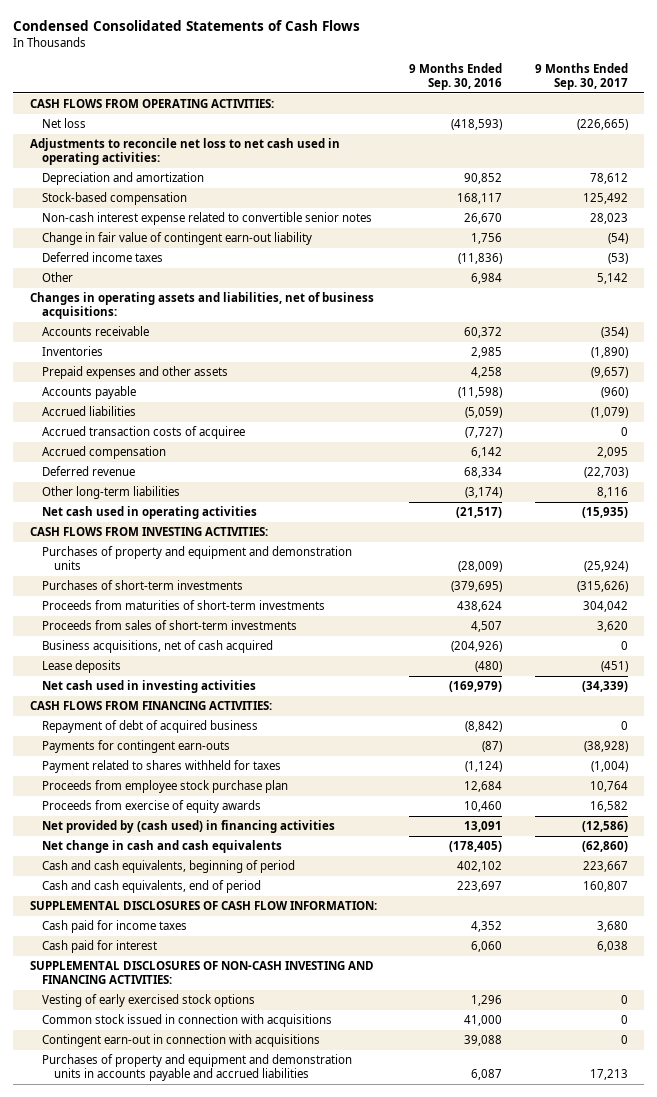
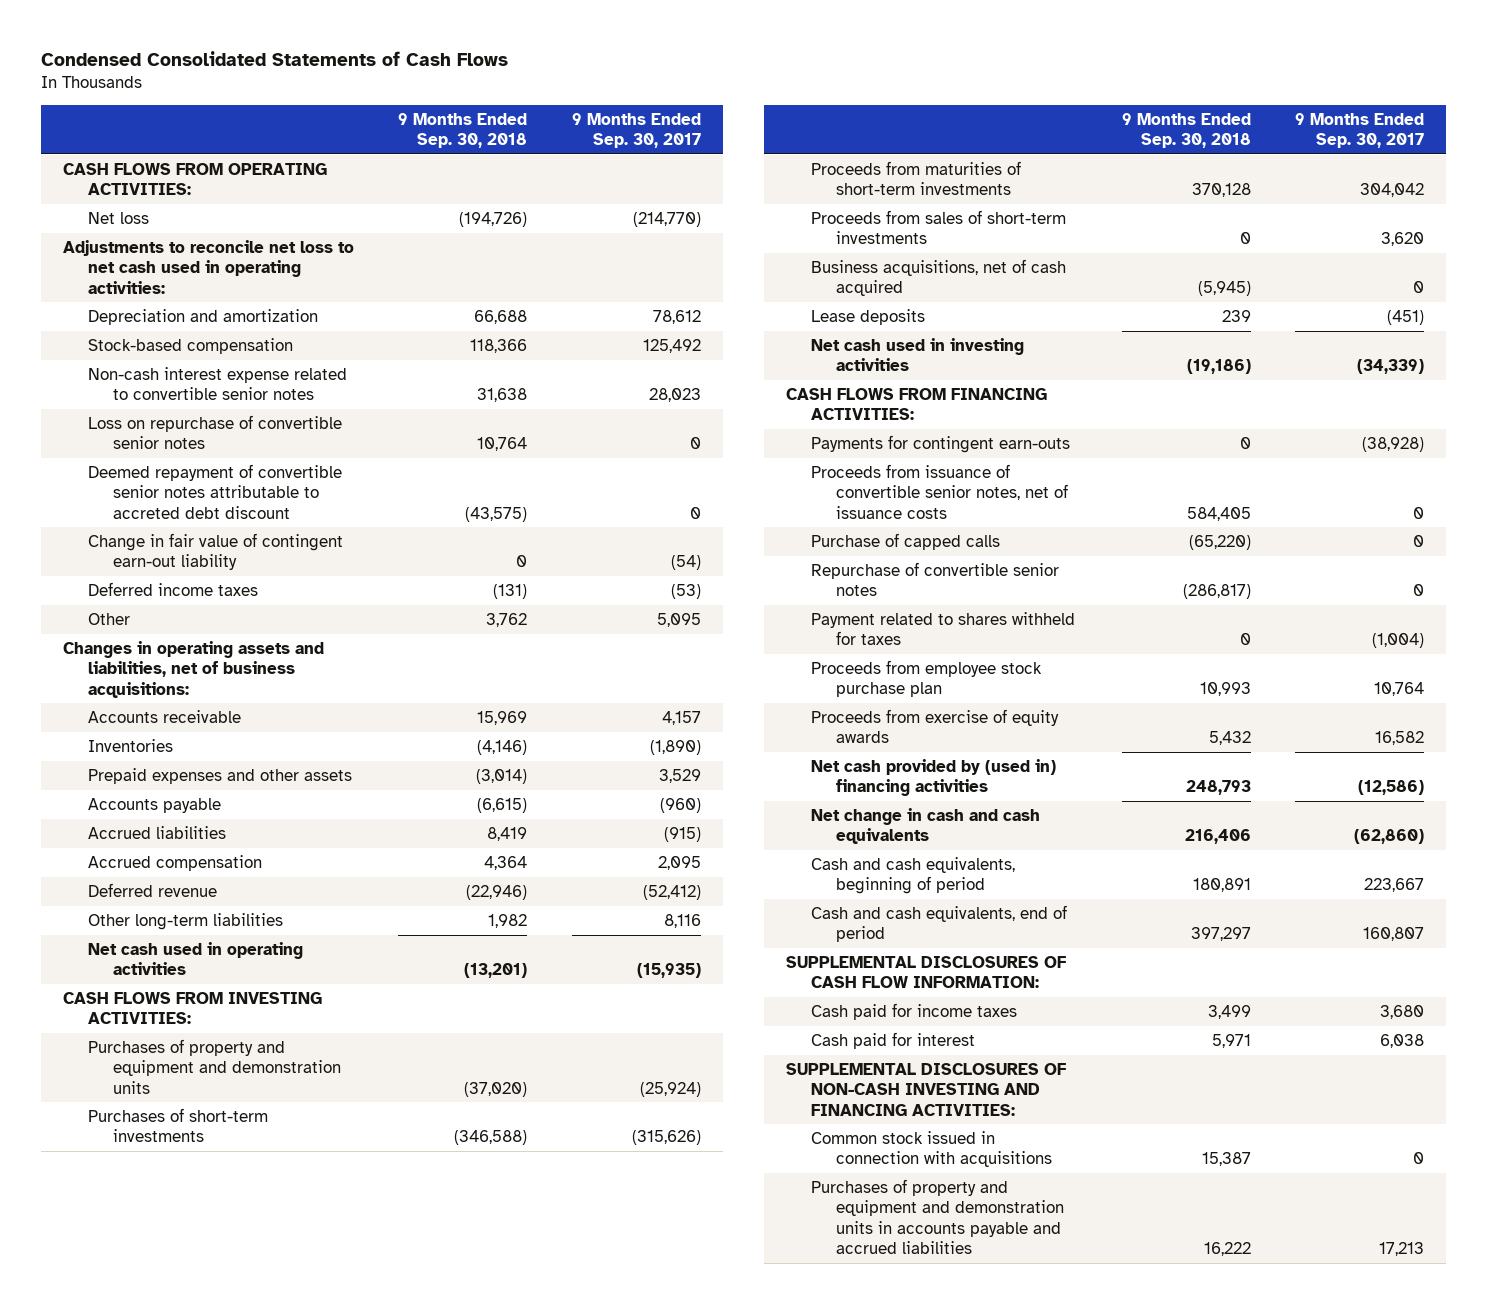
- | 9 Months Ended Sep. 30, 2016 | 9 Months Ended Sep. 30, 2017
+ | 9 Months Ended Sep. 30, 2018 | 9 Months Ended Sep. 30, 2017
- Net loss | (418,593) | (226,665)
+ Net loss | (194,726) | (214,770)
+ Loss on repurchase of convertible senior notes | 10,764 | 0
+ Deemed repayment of convertible senior notes attributable to accreted debt discount | (43,575) | 0
- Other | 6,984 | 5,142
+ Other | 3,762 | 5,095
- Accounts receivable | 60,372 | (354)
+ Accounts receivable | 15,969 | 4,157
- Prepaid expenses and other assets | 4,258 | (9,657)
+ Prepaid expenses and other assets | (3,014) | 3,529
- Accrued liabilities | (5,059) | (1,079)
- Accrued transaction costs of acquiree | (7,727) | 0
+ Accrued liabilities | 8,419 | (915)
- Deferred revenue | 68,334 | (22,703)
+ Deferred revenue | (22,946) | (52,412)
- Repayment of debt of acquired business | (8,842) | 0
+ Proceeds from issuance of convertible senior notes, net of issuance costs | 584,405 | 0
+ Purchase of capped calls | (65,220) | 0
+ Repurchase of convertible senior notes | (286,817) | 0
- Net provided by (cash used) in financing activities | 13,091 | (12,586)
+ Net cash provided by (used in) financing activities | 248,793 | (12,586)
- Vesting of early exercised stock options | 1,296 | 0
- Contingent earn-out in connection with acquisitions | 39,088 | 0

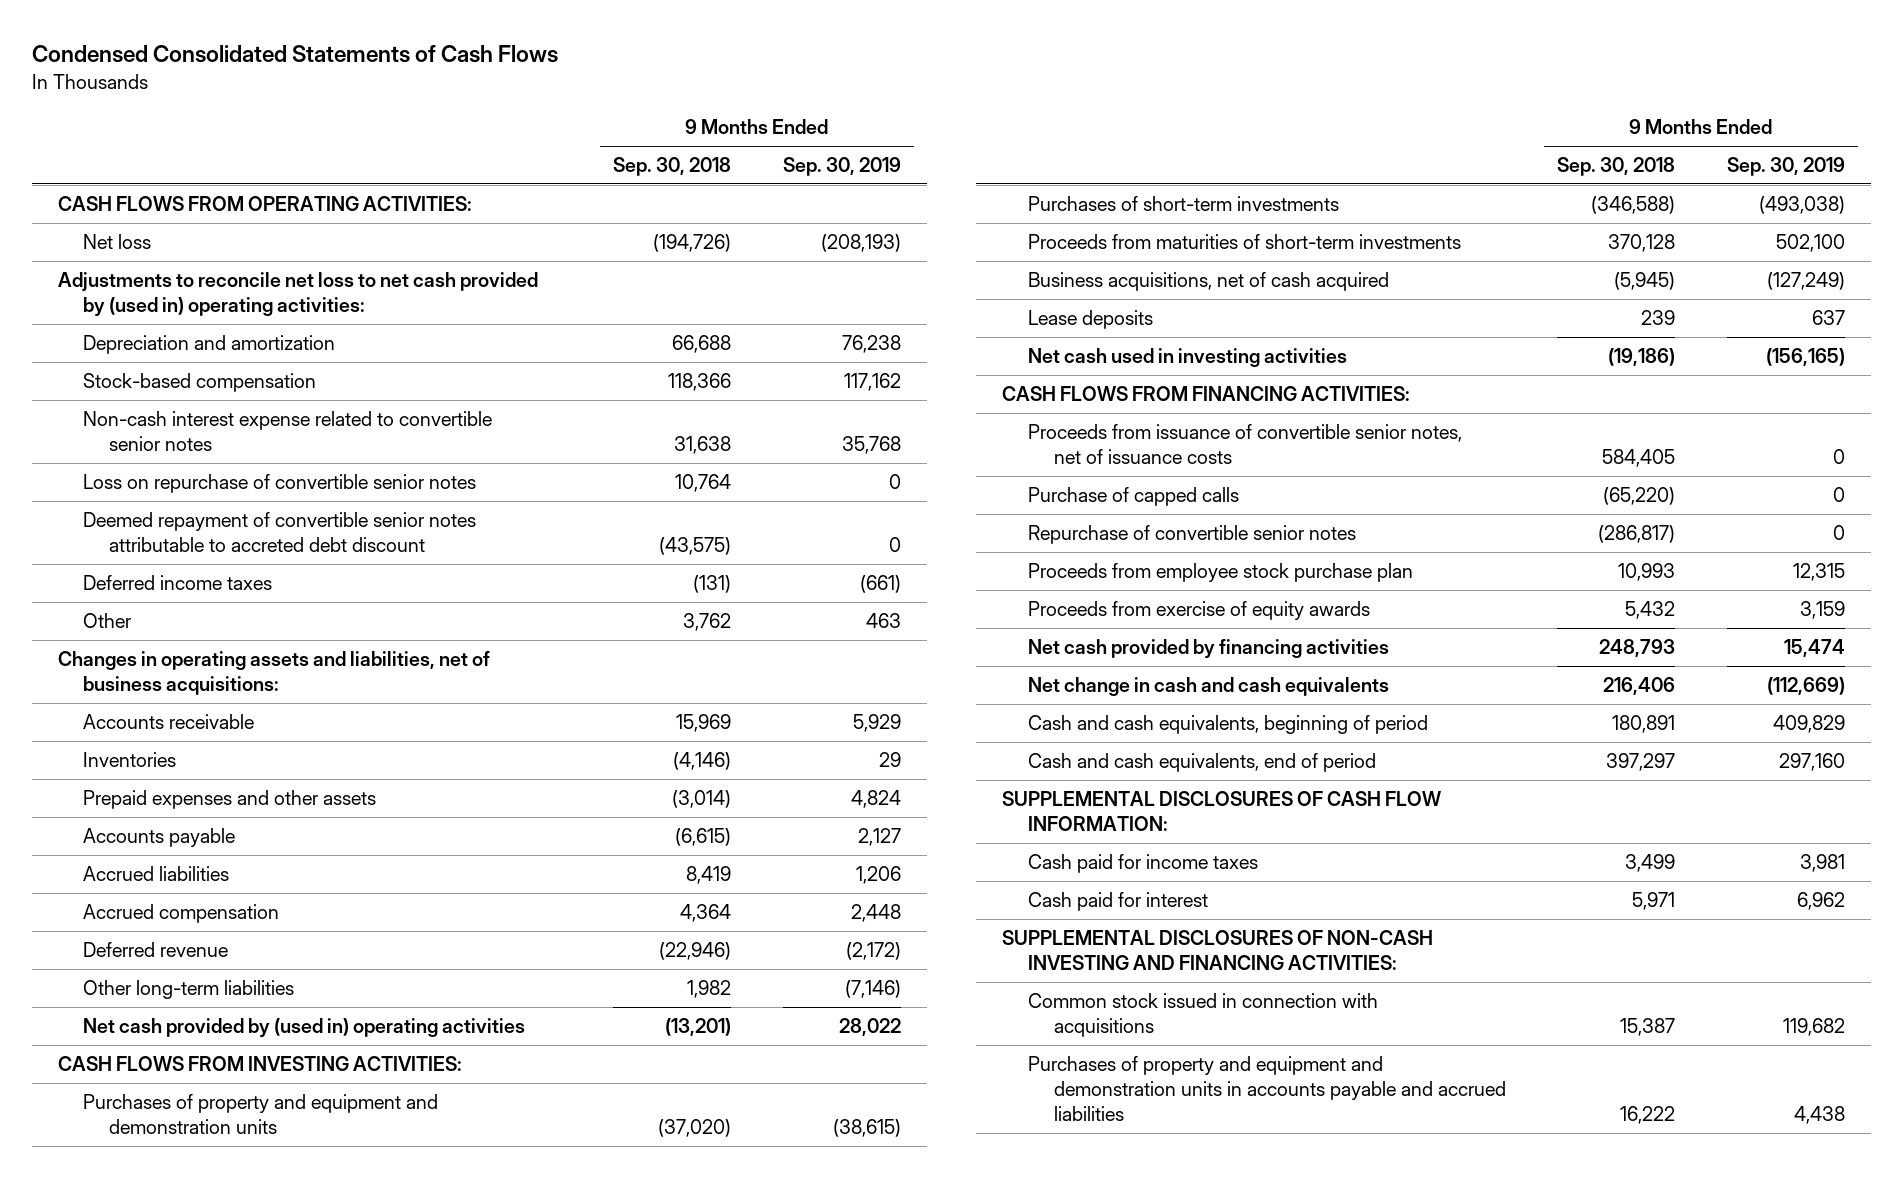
- | 9 Months Ended Sep. 30, 2018 | 9 Months Ended Sep. 30, 2017
+ | 9 Months Ended Sep. 30, 2018 | 9 Months Ended Sep. 30, 2019
- Adjustments to reconcile net loss to net cash used in operating activities:
+ Adjustments to reconcile net loss to net cash provided by (used in) operating activities:
- Change in fair value of contingent earn-out liability | 0 | (54)
- Net cash used in operating activities | (13,201) | (15,935)
+ Net cash provided by (used in) operating activities | (13,201) | 28,022
- Proceeds from sales of short-term investments | 0 | 3,620
- Payments for contingent earn-outs | 0 | (38,928)
- Payment related to shares withheld for taxes | 0 | (1,004)
- Net cash provided by (used in) financing activities | 248,793 | (12,586)
+ Net cash provided by financing activities | 248,793 | 15,474

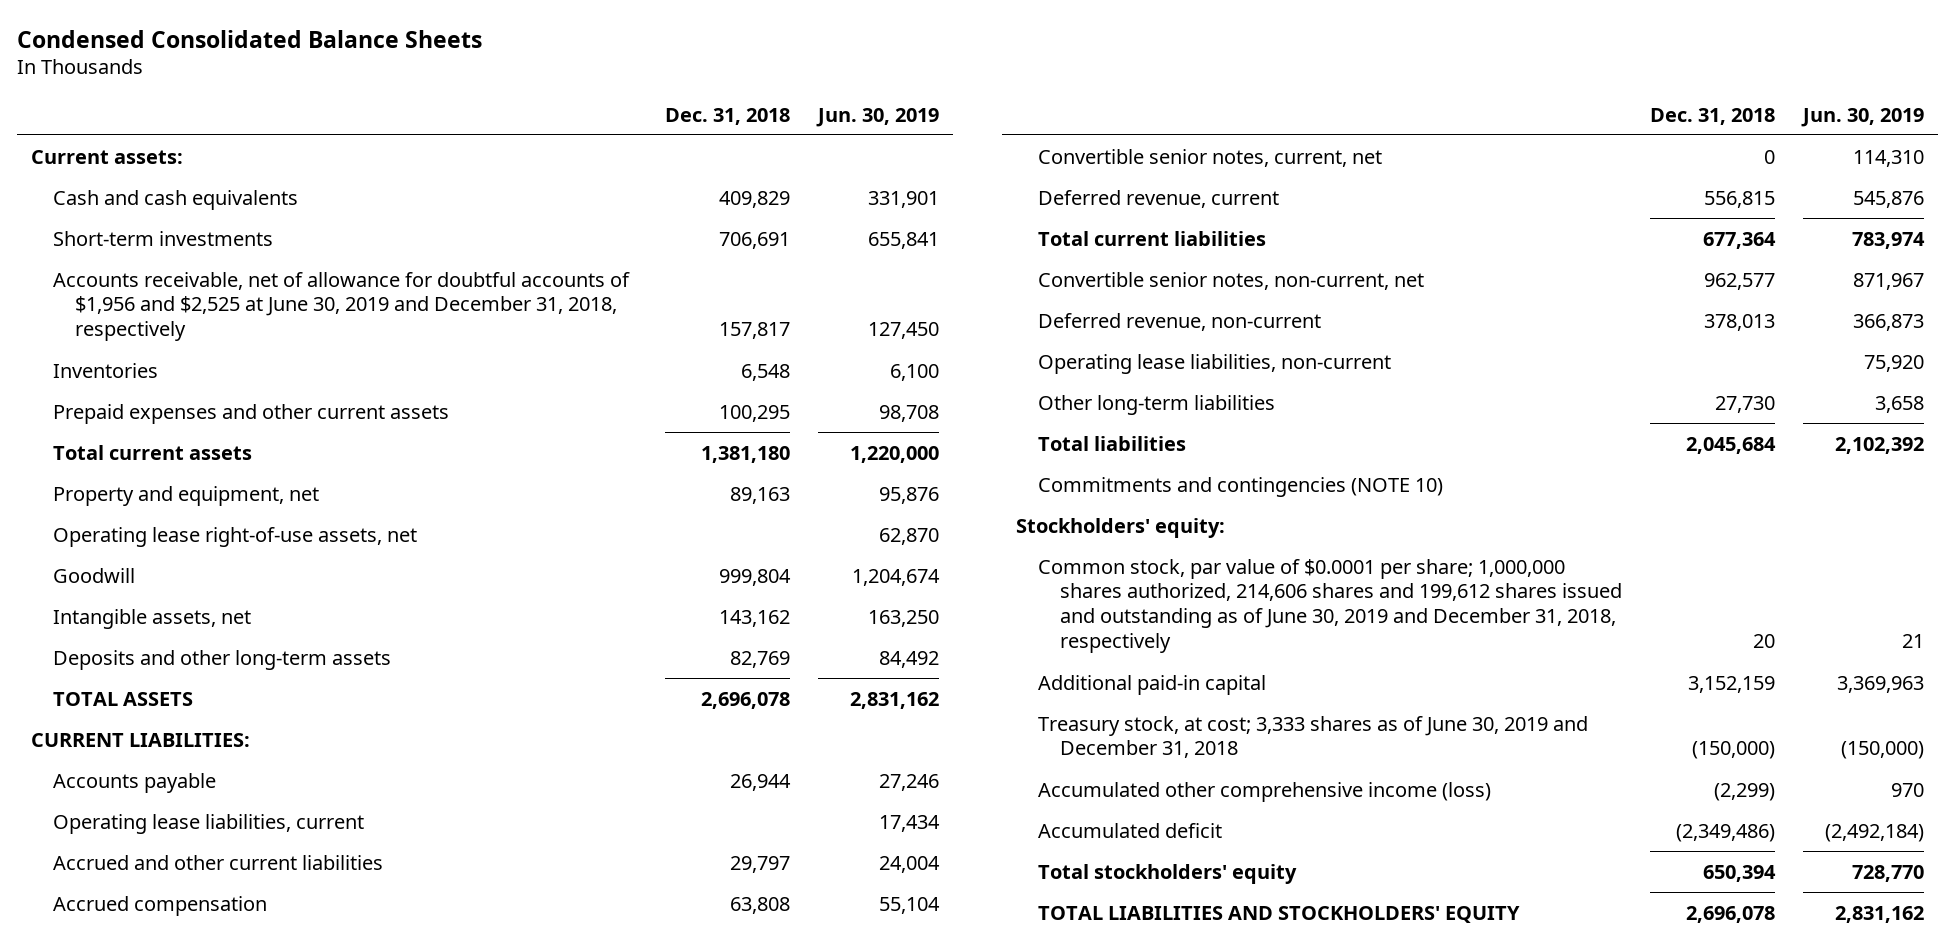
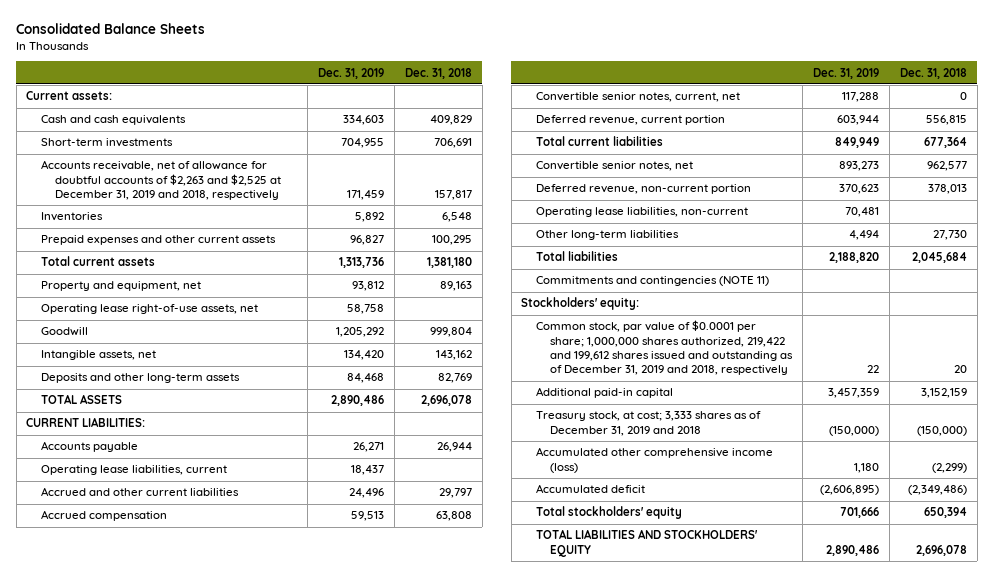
- Condensed Consolidated Balance Sheets
+ Consolidated Balance Sheets
- | Dec. 31, 2018 | Jun. 30, 2019
+ | Dec. 31, 2019 | Dec. 31, 2018
- Accounts receivable, net of allowance for doubtful accounts of $1,956 and $2,525 at June 30, 2019 and December 31, 2018, respectively | 157,817 | 127,450
+ Accounts receivable, net of allowance for doubtful accounts of $2,263 and $2,525 at December 31, 2019 and 2018, respectively | 171,459 | 157,817
- Deferred revenue, current | 556,815 | 545,876
+ Deferred revenue, current portion | 603,944 | 556,815
- Convertible senior notes, non-current, net | 962,577 | 871,967
- Deferred revenue, non-current | 378,013 | 366,873
+ Convertible senior notes, net | 893,273 | 962,577
+ Deferred revenue, non-current portion | 370,623 | 378,013
- Commitments and contingencies (NOTE 10)
+ Commitments and contingencies (NOTE 11)
- Common stock, par value of $0.0001 per share; 1,000,000 shares authorized, 214,606 shares and 199,612 shares issued and outstanding as of June 30, 2019 and December 31, 2018, respectively | 20 | 21
+ Common stock, par value of $0.0001 per share; 1,000,000 shares authorized, 219,422 and 199,612 shares issued and outstanding as of December 31, 2019 and 2018, respectively | 22 | 20
- Treasury stock, at cost; 3,333 shares as of June 30, 2019 and December 31, 2018 | (150,000) | (150,000)
+ Treasury stock, at cost; 3,333 shares as of December 31, 2019 and 2018 | (150,000) | (150,000)

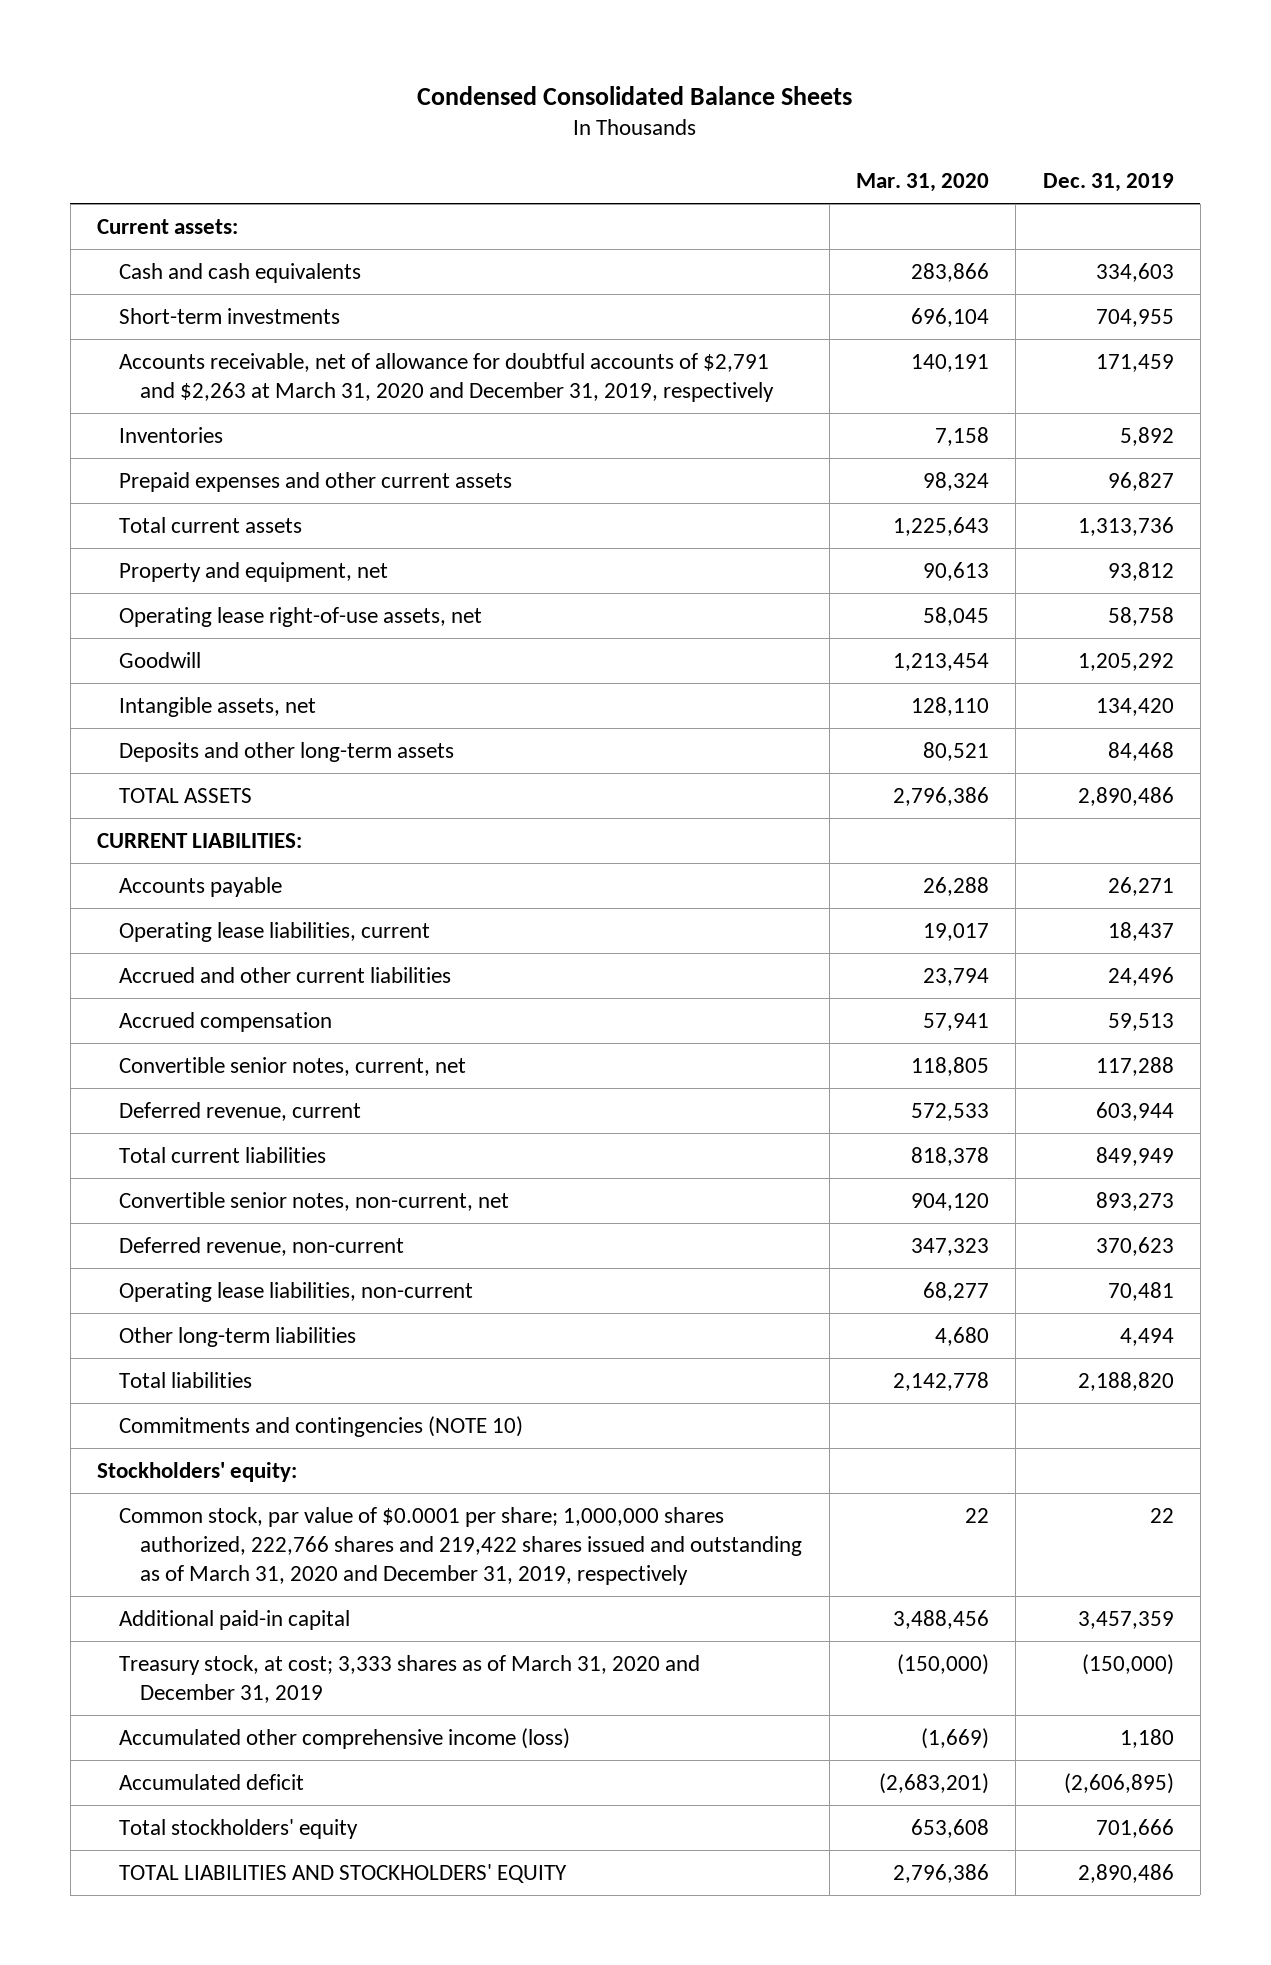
- Consolidated Balance Sheets
+ Condensed Consolidated Balance Sheets
- | Dec. 31, 2019 | Dec. 31, 2018
+ | Mar. 31, 2020 | Dec. 31, 2019
- Accounts receivable, net of allowance for doubtful accounts of $2,263 and $2,525 at December 31, 2019 and 2018, respectively | 171,459 | 157,817
+ Accounts receivable, net of allowance for doubtful accounts of $2,791 and $2,263 at March 31, 2020 and December 31, 2019, respectively | 140,191 | 171,459
- Deferred revenue, current portion | 603,944 | 556,815
+ Deferred revenue, current | 572,533 | 603,944
- Convertible senior notes, net | 893,273 | 962,577
- Deferred revenue, non-current portion | 370,623 | 378,013
+ Convertible senior notes, non-current, net | 904,120 | 893,273
+ Deferred revenue, non-current | 347,323 | 370,623
- Commitments and contingencies (NOTE 11)
+ Commitments and contingencies (NOTE 10)
- Common stock, par value of $0.0001 per share; 1,000,000 shares authorized, 219,422 and 199,612 shares issued and outstanding as of December 31, 2019 and 2018, respectively | 22 | 20
+ Common stock, par value of $0.0001 per share; 1,000,000 shares authorized, 222,766 shares and 219,422 shares issued and outstanding as of March 31, 2020 and December 31, 2019, respectively | 22 | 22
- Treasury stock, at cost; 3,333 shares as of December 31, 2019 and 2018 | (150,000) | (150,000)
+ Treasury stock, at cost; 3,333 shares as of March 31, 2020 and December 31, 2019 | (150,000) | (150,000)

